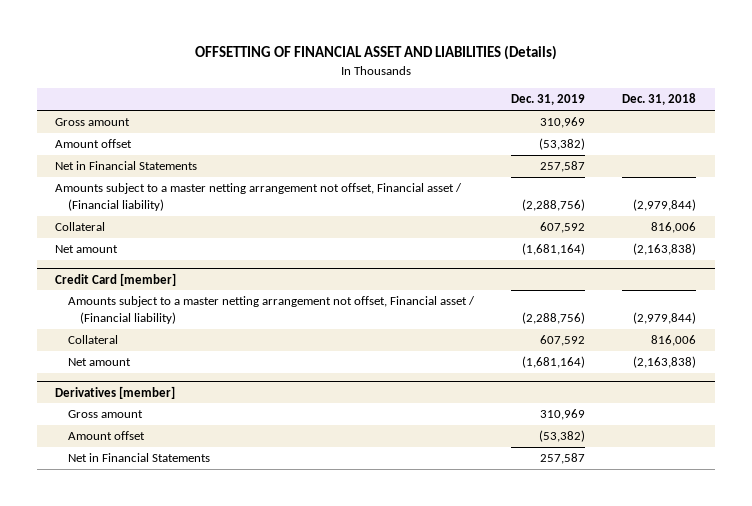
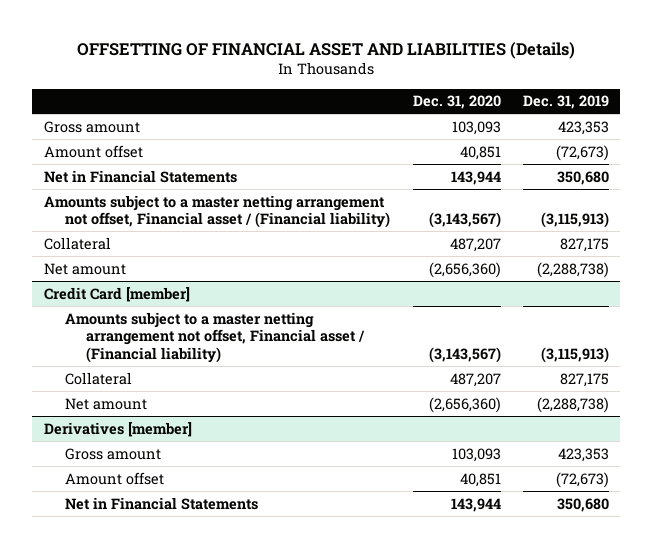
- | Dec. 31, 2019 | Dec. 31, 2018
+ | Dec. 31, 2020 | Dec. 31, 2019
- Gross amount | 310,969 |
- Amount offset | (53,382) |
- Net in Financial Statements | 257,587 |
- Amounts subject to a master netting arrangement not offset, Financial asset / (Financial liability) | (2,288,756) | (2,979,844)
- Collateral | 607,592 | 816,006
- Net amount | (1,681,164) | (2,163,838)
+ Gross amount | 103,093 | 423,353
+ Amount offset | 40,851 | (72,673)
+ Net in Financial Statements | 143,944 | 350,680
+ Amounts subject to a master netting arrangement not offset, Financial asset / (Financial liability) | (3,143,567) | (3,115,913)
+ Collateral | 487,207 | 827,175
+ Net amount | (2,656,360) | (2,288,738)
@ Credit Card [member]
- Amounts subject to a master netting arrangement not offset, Financial asset / (Financial liability) | (2,288,756) | (2,979,844)
- Collateral | 607,592 | 816,006
- Net amount | (1,681,164) | (2,163,838)
+ Amounts subject to a master netting arrangement not offset, Financial asset / (Financial liability) | (3,143,567) | (3,115,913)
+ Collateral | 487,207 | 827,175
+ Net amount | (2,656,360) | (2,288,738)
@ Derivatives [member]
- Gross amount | 310,969 |
- Amount offset | (53,382) |
- Net in Financial Statements | 257,587 |
+ Gross amount | 103,093 | 423,353
+ Amount offset | 40,851 | (72,673)
+ Net in Financial Statements | 143,944 | 350,680

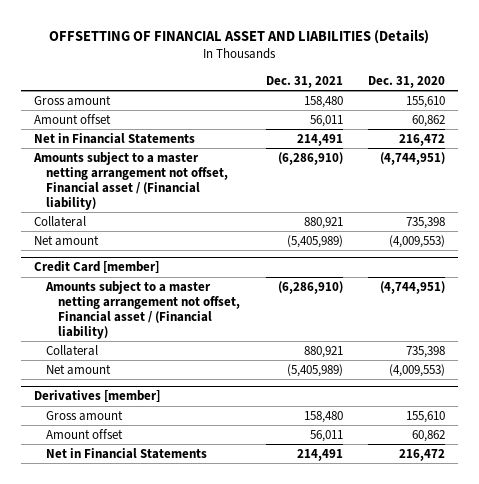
- | Dec. 31, 2020 | Dec. 31, 2019
+ | Dec. 31, 2021 | Dec. 31, 2020
- Gross amount | 103,093 | 423,353
- Amount offset | 40,851 | (72,673)
- Net in Financial Statements | 143,944 | 350,680
- Amounts subject to a master netting arrangement not offset, Financial asset / (Financial liability) | (3,143,567) | (3,115,913)
- Collateral | 487,207 | 827,175
- Net amount | (2,656,360) | (2,288,738)
+ Gross amount | 158,480 | 155,610
+ Amount offset | 56,011 | 60,862
+ Net in Financial Statements | 214,491 | 216,472
+ Amounts subject to a master netting arrangement not offset, Financial asset / (Financial liability) | (6,286,910) | (4,744,951)
+ Collateral | 880,921 | 735,398
+ Net amount | (5,405,989) | (4,009,553)
@ Credit Card [member]
- Amounts subject to a master netting arrangement not offset, Financial asset / (Financial liability) | (3,143,567) | (3,115,913)
- Collateral | 487,207 | 827,175
- Net amount | (2,656,360) | (2,288,738)
+ Amounts subject to a master netting arrangement not offset, Financial asset / (Financial liability) | (6,286,910) | (4,744,951)
+ Collateral | 880,921 | 735,398
+ Net amount | (5,405,989) | (4,009,553)
@ Derivatives [member]
- Gross amount | 103,093 | 423,353
- Amount offset | 40,851 | (72,673)
- Net in Financial Statements | 143,944 | 350,680
+ Gross amount | 158,480 | 155,610
+ Amount offset | 56,011 | 60,862
+ Net in Financial Statements | 214,491 | 216,472

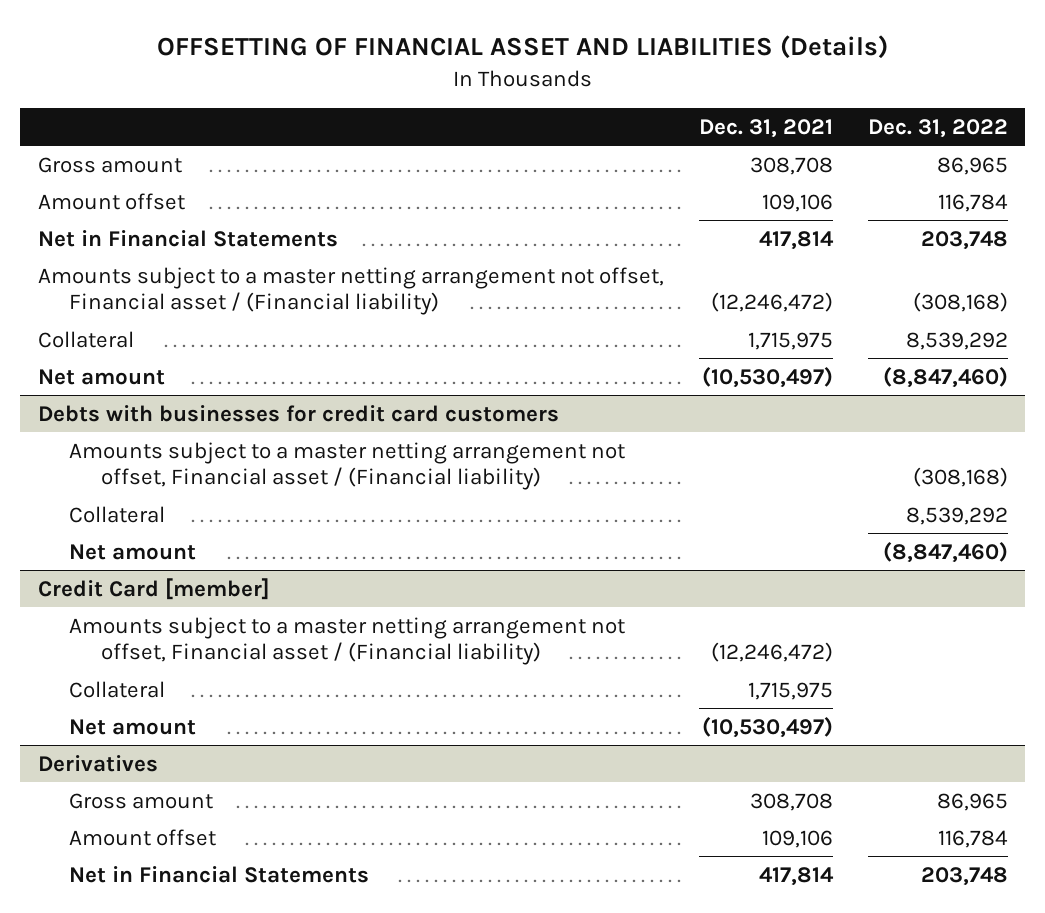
- | Dec. 31, 2021 | Dec. 31, 2020
+ | Dec. 31, 2021 | Dec. 31, 2022
- Gross amount | 158,480 | 155,610
- Amount offset | 56,011 | 60,862
- Net in Financial Statements | 214,491 | 216,472
- Amounts subject to a master netting arrangement not offset, Financial asset / (Financial liability) | (6,286,910) | (4,744,951)
- Collateral | 880,921 | 735,398
- Net amount | (5,405,989) | (4,009,553)
+ Gross amount | 308,708 | 86,965
+ Amount offset | 109,106 | 116,784
+ Net in Financial Statements | 417,814 | 203,748
+ Amounts subject to a master netting arrangement not offset, Financial asset / (Financial liability) | (12,246,472) | (308,168)
+ Collateral | 1,715,975 | 8,539,292
+ Net amount | (10,530,497) | (8,847,460)
+ Debts with businesses for credit card customers
+ Amounts subject to a master netting arrangement not offset, Financial asset / (Financial liability) | | (308,168)
+ Collateral | | 8,539,292
+ Net amount | | (8,847,460)
@ Credit Card [member]
- Amounts subject to a master netting arrangement not offset, Financial asset / (Financial liability) | (6,286,910) | (4,744,951)
- Collateral | 880,921 | 735,398
- Net amount | (5,405,989) | (4,009,553)
- Derivatives [member]
- Gross amount | 158,480 | 155,610
- Amount offset | 56,011 | 60,862
- Net in Financial Statements | 214,491 | 216,472
@ Credit Card [member]
+ Amounts subject to a master netting arrangement not offset, Financial asset / (Financial liability) | (12,246,472) |
+ Collateral | 1,715,975 |
+ Net amount | (10,530,497) |
+ Derivatives
+ Gross amount | 308,708 | 86,965
+ Amount offset | 109,106 | 116,784
+ Net in Financial Statements | 417,814 | 203,748

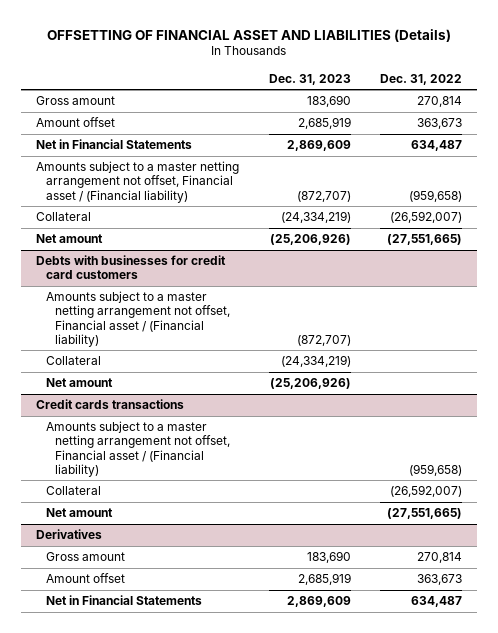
- | Dec. 31, 2021 | Dec. 31, 2022
+ | Dec. 31, 2023 | Dec. 31, 2022
- Gross amount | 308,708 | 86,965
- Amount offset | 109,106 | 116,784
- Net in Financial Statements | 417,814 | 203,748
- Amounts subject to a master netting arrangement not offset, Financial asset / (Financial liability) | (12,246,472) | (308,168)
- Collateral | 1,715,975 | 8,539,292
- Net amount | (10,530,497) | (8,847,460)
+ Gross amount | 183,690 | 270,814
+ Amount offset | 2,685,919 | 363,673
+ Net in Financial Statements | 2,869,609 | 634,487
+ Amounts subject to a master netting arrangement not offset, Financial asset / (Financial liability) | (872,707) | (959,658)
+ Collateral | (24,334,219) | (26,592,007)
+ Net amount | (25,206,926) | (27,551,665)
@ Debts with businesses for credit card customers
- Amounts subject to a master netting arrangement not offset, Financial asset / (Financial liability) | | (308,168)
- Collateral | | 8,539,292
- Net amount | | (8,847,460)
- Credit Card [member]
+ Credit cards transactions
+ Amounts subject to a master netting arrangement not offset, Financial asset / (Financial liability) | | (959,658)
+ Collateral | | (26,592,007)
+ Net amount | | (27,551,665)
@ Derivatives
- Gross amount | 308,708 | 86,965
- Amount offset | 109,106 | 116,784
- Net in Financial Statements | 417,814 | 203,748
+ Gross amount | 183,690 | 270,814
+ Amount offset | 2,685,919 | 363,673
+ Net in Financial Statements | 2,869,609 | 634,487

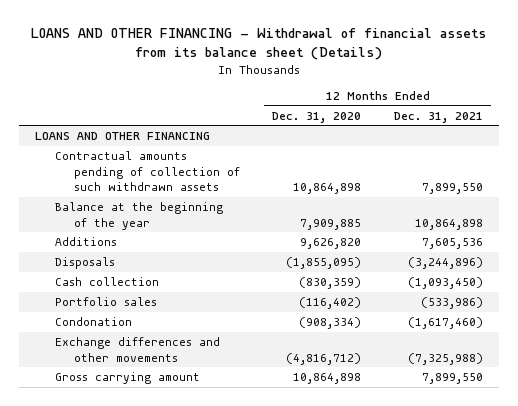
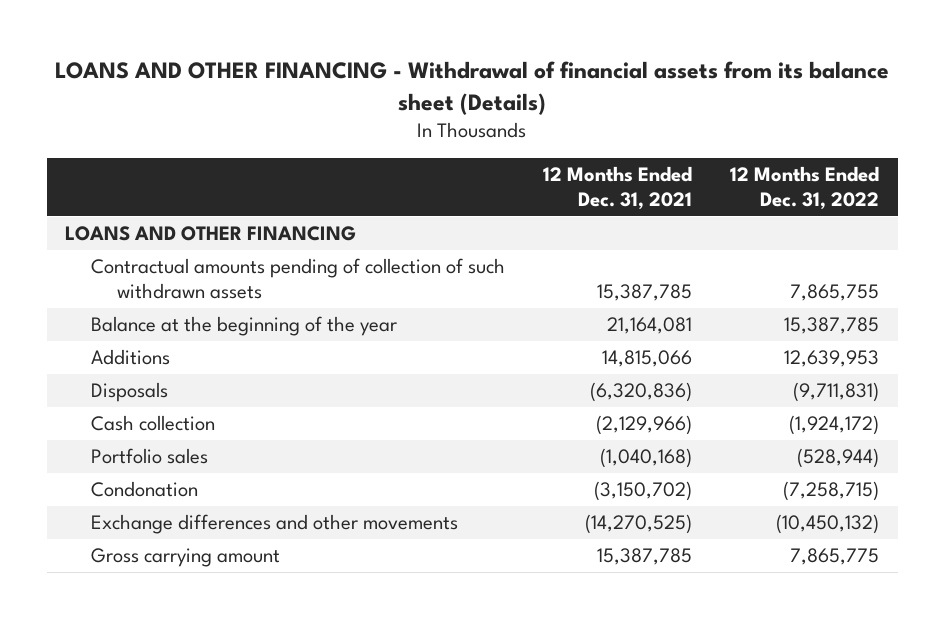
- | 12 Months Ended Dec. 31, 2020 | 12 Months Ended Dec. 31, 2021
+ | 12 Months Ended Dec. 31, 2021 | 12 Months Ended Dec. 31, 2022
- Contractual amounts pending of collection of such withdrawn assets | 10,864,898 | 7,899,550
- Balance at the beginning of the year | 7,909,885 | 10,864,898
- Additions | 9,626,820 | 7,605,536
- Disposals | (1,855,095) | (3,244,896)
- Cash collection | (830,359) | (1,093,450)
- Portfolio sales | (116,402) | (533,986)
- Condonation | (908,334) | (1,617,460)
- Exchange differences and other movements | (4,816,712) | (7,325,988)
- Gross carrying amount | 10,864,898 | 7,899,550
+ Contractual amounts pending of collection of such withdrawn assets | 15,387,785 | 7,865,755
+ Balance at the beginning of the year | 21,164,081 | 15,387,785
+ Additions | 14,815,066 | 12,639,953
+ Disposals | (6,320,836) | (9,711,831)
+ Cash collection | (2,129,966) | (1,924,172)
+ Portfolio sales | (1,040,168) | (528,944)
+ Condonation | (3,150,702) | (7,258,715)
+ Exchange differences and other movements | (14,270,525) | (10,450,132)
+ Gross carrying amount | 15,387,785 | 7,865,775

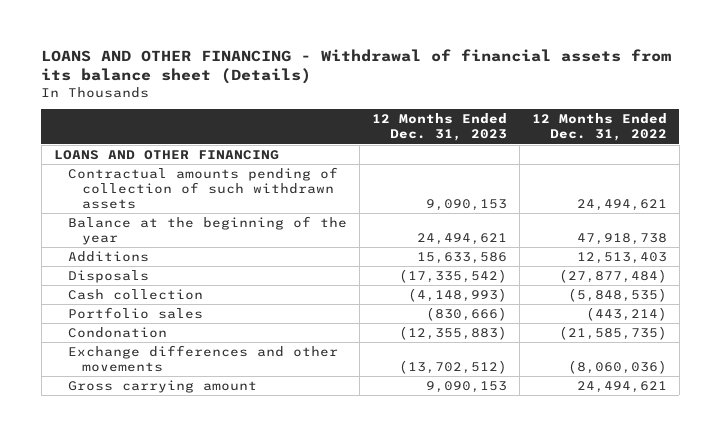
- | 12 Months Ended Dec. 31, 2021 | 12 Months Ended Dec. 31, 2022
+ | 12 Months Ended Dec. 31, 2023 | 12 Months Ended Dec. 31, 2022
- Contractual amounts pending of collection of such withdrawn assets | 15,387,785 | 7,865,755
- Balance at the beginning of the year | 21,164,081 | 15,387,785
- Additions | 14,815,066 | 12,639,953
- Disposals | (6,320,836) | (9,711,831)
- Cash collection | (2,129,966) | (1,924,172)
- Portfolio sales | (1,040,168) | (528,944)
- Condonation | (3,150,702) | (7,258,715)
- Exchange differences and other movements | (14,270,525) | (10,450,132)
- Gross carrying amount | 15,387,785 | 7,865,775
+ Contractual amounts pending of collection of such withdrawn assets | 9,090,153 | 24,494,621
+ Balance at the beginning of the year | 24,494,621 | 47,918,738
+ Additions | 15,633,586 | 12,513,403
+ Disposals | (17,335,542) | (27,877,484)
+ Cash collection | (4,148,993) | (5,848,535)
+ Portfolio sales | (830,666) | (443,214)
+ Condonation | (12,355,883) | (21,585,735)
+ Exchange differences and other movements | (13,702,512) | (8,060,036)
+ Gross carrying amount | 9,090,153 | 24,494,621

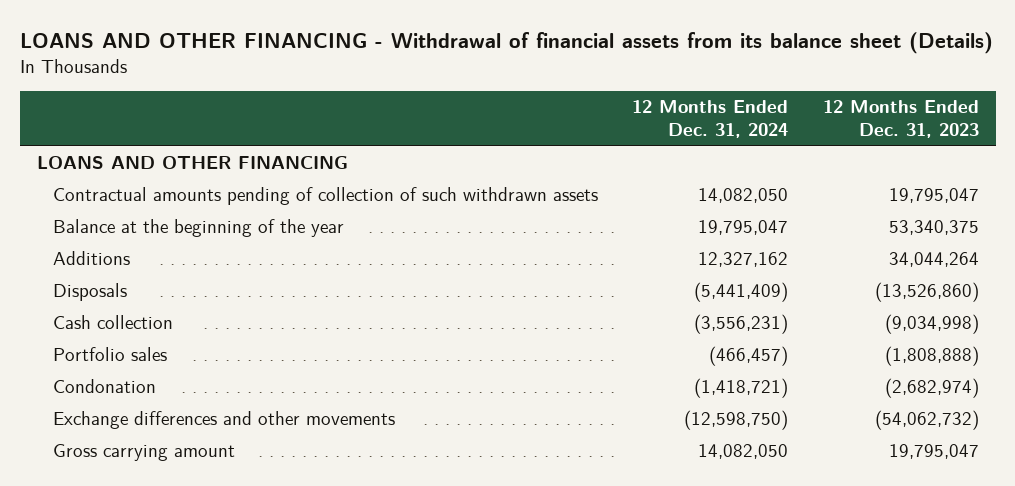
- | 12 Months Ended Dec. 31, 2023 | 12 Months Ended Dec. 31, 2022
+ | 12 Months Ended Dec. 31, 2024 | 12 Months Ended Dec. 31, 2023
- Contractual amounts pending of collection of such withdrawn assets | 9,090,153 | 24,494,621
- Balance at the beginning of the year | 24,494,621 | 47,918,738
- Additions | 15,633,586 | 12,513,403
- Disposals | (17,335,542) | (27,877,484)
- Cash collection | (4,148,993) | (5,848,535)
- Portfolio sales | (830,666) | (443,214)
- Condonation | (12,355,883) | (21,585,735)
- Exchange differences and other movements | (13,702,512) | (8,060,036)
- Gross carrying amount | 9,090,153 | 24,494,621
+ Contractual amounts pending of collection of such withdrawn assets | 14,082,050 | 19,795,047
+ Balance at the beginning of the year | 19,795,047 | 53,340,375
+ Additions | 12,327,162 | 34,044,264
+ Disposals | (5,441,409) | (13,526,860)
+ Cash collection | (3,556,231) | (9,034,998)
+ Portfolio sales | (466,457) | (1,808,888)
+ Condonation | (1,418,721) | (2,682,974)
+ Exchange differences and other movements | (12,598,750) | (54,062,732)
+ Gross carrying amount | 14,082,050 | 19,795,047

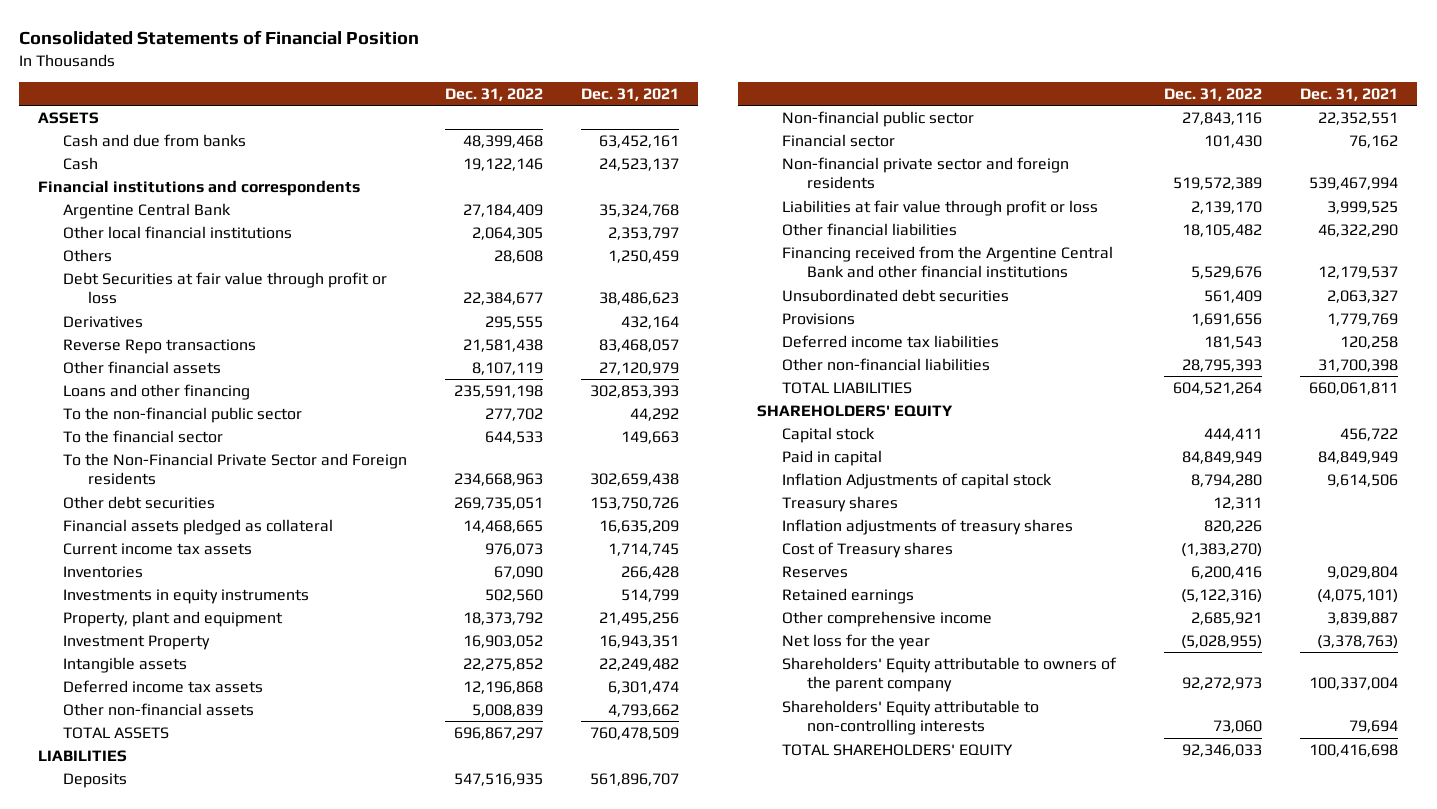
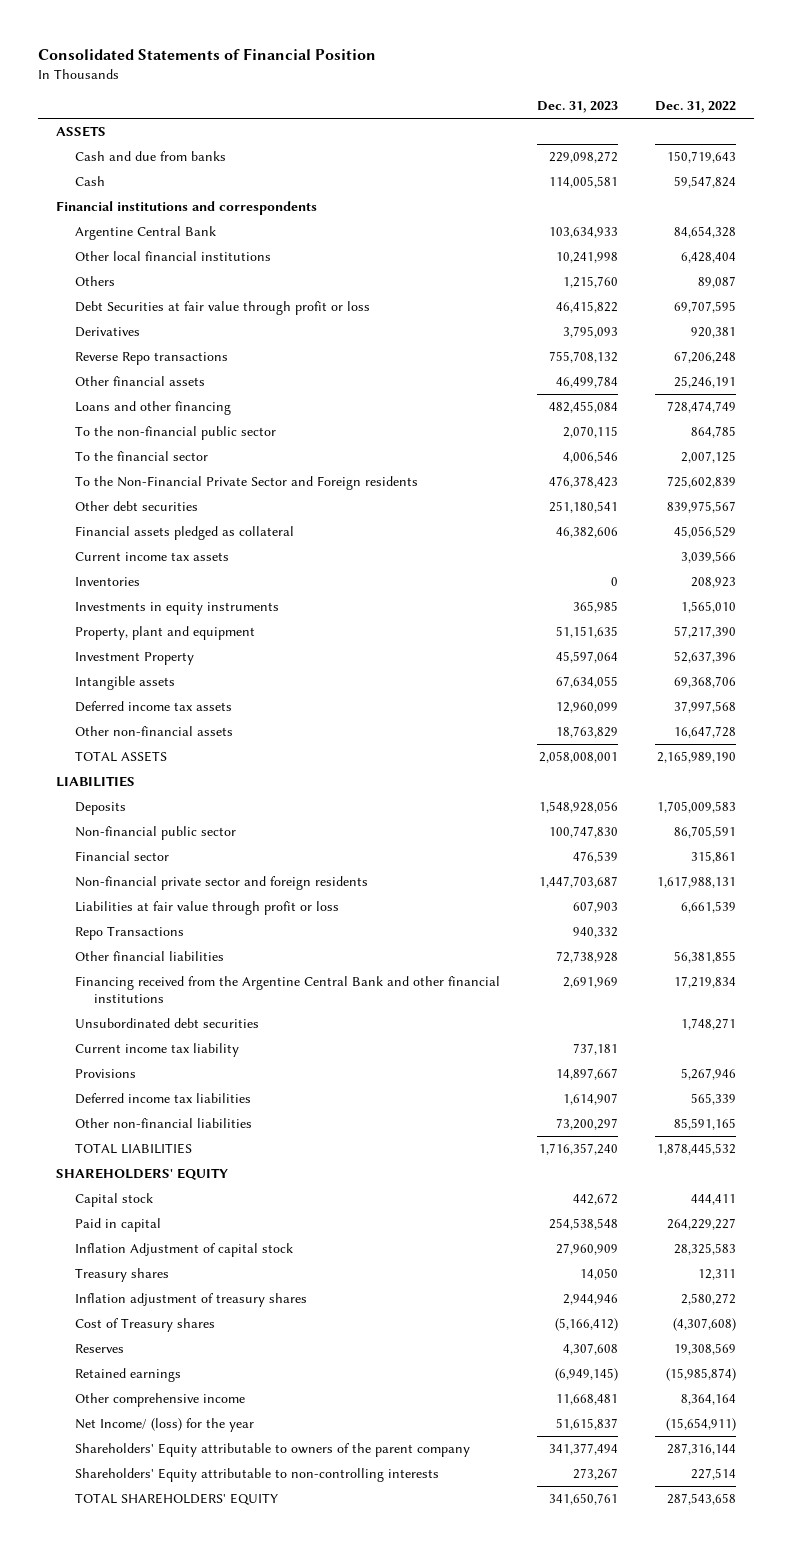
- | Dec. 31, 2022 | Dec. 31, 2021
+ | Dec. 31, 2023 | Dec. 31, 2022
- Cash and due from banks | 48,399,468 | 63,452,161
- Cash | 19,122,146 | 24,523,137
+ Cash and due from banks | 229,098,272 | 150,719,643
+ Cash | 114,005,581 | 59,547,824
- Argentine Central Bank | 27,184,409 | 35,324,768
- Other local financial institutions | 2,064,305 | 2,353,797
- Others | 28,608 | 1,250,459
- Debt Securities at fair value through profit or loss | 22,384,677 | 38,486,623
- Derivatives | 295,555 | 432,164
- Reverse Repo transactions | 21,581,438 | 83,468,057
- Other financial assets | 8,107,119 | 27,120,979
- Loans and other financing | 235,591,198 | 302,853,393
- To the non-financial public sector | 277,702 | 44,292
- To the financial sector | 644,533 | 149,663
- To the Non-Financial Private Sector and Foreign residents | 234,668,963 | 302,659,438
- Other debt securities | 269,735,051 | 153,750,726
- Financial assets pledged as collateral | 14,468,665 | 16,635,209
- Current income tax assets | 976,073 | 1,714,745
- Inventories | 67,090 | 266,428
- Investments in equity instruments | 502,560 | 514,799
- Property, plant and equipment | 18,373,792 | 21,495,256
- Investment Property | 16,903,052 | 16,943,351
- Intangible assets | 22,275,852 | 22,249,482
- Deferred income tax assets | 12,196,868 | 6,301,474
- Other non-financial assets | 5,008,839 | 4,793,662
- TOTAL ASSETS | 696,867,297 | 760,478,509
+ Argentine Central Bank | 103,634,933 | 84,654,328
+ Other local financial institutions | 10,241,998 | 6,428,404
+ Others | 1,215,760 | 89,087
+ Debt Securities at fair value through profit or loss | 46,415,822 | 69,707,595
+ Derivatives | 3,795,093 | 920,381
+ Reverse Repo transactions | 755,708,132 | 67,206,248
+ Other financial assets | 46,499,784 | 25,246,191
+ Loans and other financing | 482,455,084 | 728,474,749
+ To the non-financial public sector | 2,070,115 | 864,785
+ To the financial sector | 4,006,546 | 2,007,125
+ To the Non-Financial Private Sector and Foreign residents | 476,378,423 | 725,602,839
+ Other debt securities | 251,180,541 | 839,975,567
+ Financial assets pledged as collateral | 46,382,606 | 45,056,529
+ Current income tax assets | | 3,039,566
+ Inventories | 0 | 208,923
+ Investments in equity instruments | 365,985 | 1,565,010
+ Property, plant and equipment | 51,151,635 | 57,217,390
+ Investment Property | 45,597,064 | 52,637,396
+ Intangible assets | 67,634,055 | 69,368,706
+ Deferred income tax assets | 12,960,099 | 37,997,568
+ Other non-financial assets | 18,763,829 | 16,647,728
+ TOTAL ASSETS | 2,058,008,001 | 2,165,989,190
- Deposits | 547,516,935 | 561,896,707
- Non-financial public sector | 27,843,116 | 22,352,551
- Financial sector | 101,430 | 76,162
- Non-financial private sector and foreign residents | 519,572,389 | 539,467,994
- Liabilities at fair value through profit or loss | 2,139,170 | 3,999,525
- Other financial liabilities | 18,105,482 | 46,322,290
- Financing received from the Argentine Central Bank and other financial institutions | 5,529,676 | 12,179,537
- Unsubordinated debt securities | 561,409 | 2,063,327
- Provisions | 1,691,656 | 1,779,769
- Deferred income tax liabilities | 181,543 | 120,258
- Other non-financial liabilities | 28,795,393 | 31,700,398
- TOTAL LIABILITIES | 604,521,264 | 660,061,811
+ Deposits | 1,548,928,056 | 1,705,009,583
+ Non-financial public sector | 100,747,830 | 86,705,591
+ Financial sector | 476,539 | 315,861
+ Non-financial private sector and foreign residents | 1,447,703,687 | 1,617,988,131
+ Liabilities at fair value through profit or loss | 607,903 | 6,661,539
+ Repo Transactions | 940,332 |
+ Other financial liabilities | 72,738,928 | 56,381,855
+ Financing received from the Argentine Central Bank and other financial institutions | 2,691,969 | 17,219,834
+ Unsubordinated debt securities | | 1,748,271
+ Current income tax liability | 737,181 |
+ Provisions | 14,897,667 | 5,267,946
+ Deferred income tax liabilities | 1,614,907 | 565,339
+ Other non-financial liabilities | 73,200,297 | 85,591,165
+ TOTAL LIABILITIES | 1,716,357,240 | 1,878,445,532
- Paid in capital | 84,849,949 | 84,849,949
- Inflation Adjustments of capital stock | 8,794,280 | 9,614,506
+ Paid in capital | 254,538,548 | 264,229,227
+ Inflation Adjustment of capital stock | 27,960,909 | 28,325,583
- Inflation adjustments of treasury shares | 820,226 |
- Cost of Treasury shares | (1,383,270) |
- Reserves | 6,200,416 | 9,029,804
- Retained earnings | (5,122,316) | (4,075,101)
- Other comprehensive income | 2,685,921 | 3,839,887
- Net loss for the year | (5,028,955) | (3,378,763)
- Shareholders' Equity attributable to owners of the parent company | 92,272,973 | 100,337,004
- Shareholders' Equity attributable to non-controlling interests | 73,060 | 79,694
- TOTAL SHAREHOLDERS' EQUITY | 92,346,033 | 100,416,698
+ Inflation adjustment of treasury shares | 2,944,946 | 2,580,272
+ Cost of Treasury shares | (5,166,412) | (4,307,608)
+ Reserves | 4,307,608 | 19,308,569
+ Retained earnings | (6,949,145) | (15,985,874)
+ Other comprehensive income | 11,668,481 | 8,364,164
+ Net Income/ (loss) for the year | 51,615,837 | (15,654,911)
+ Shareholders' Equity attributable to owners of the parent company | 341,377,494 | 287,316,144
+ Shareholders' Equity attributable to non-controlling interests | 273,267 | 227,514
+ TOTAL SHAREHOLDERS' EQUITY | 341,650,761 | 287,543,658

